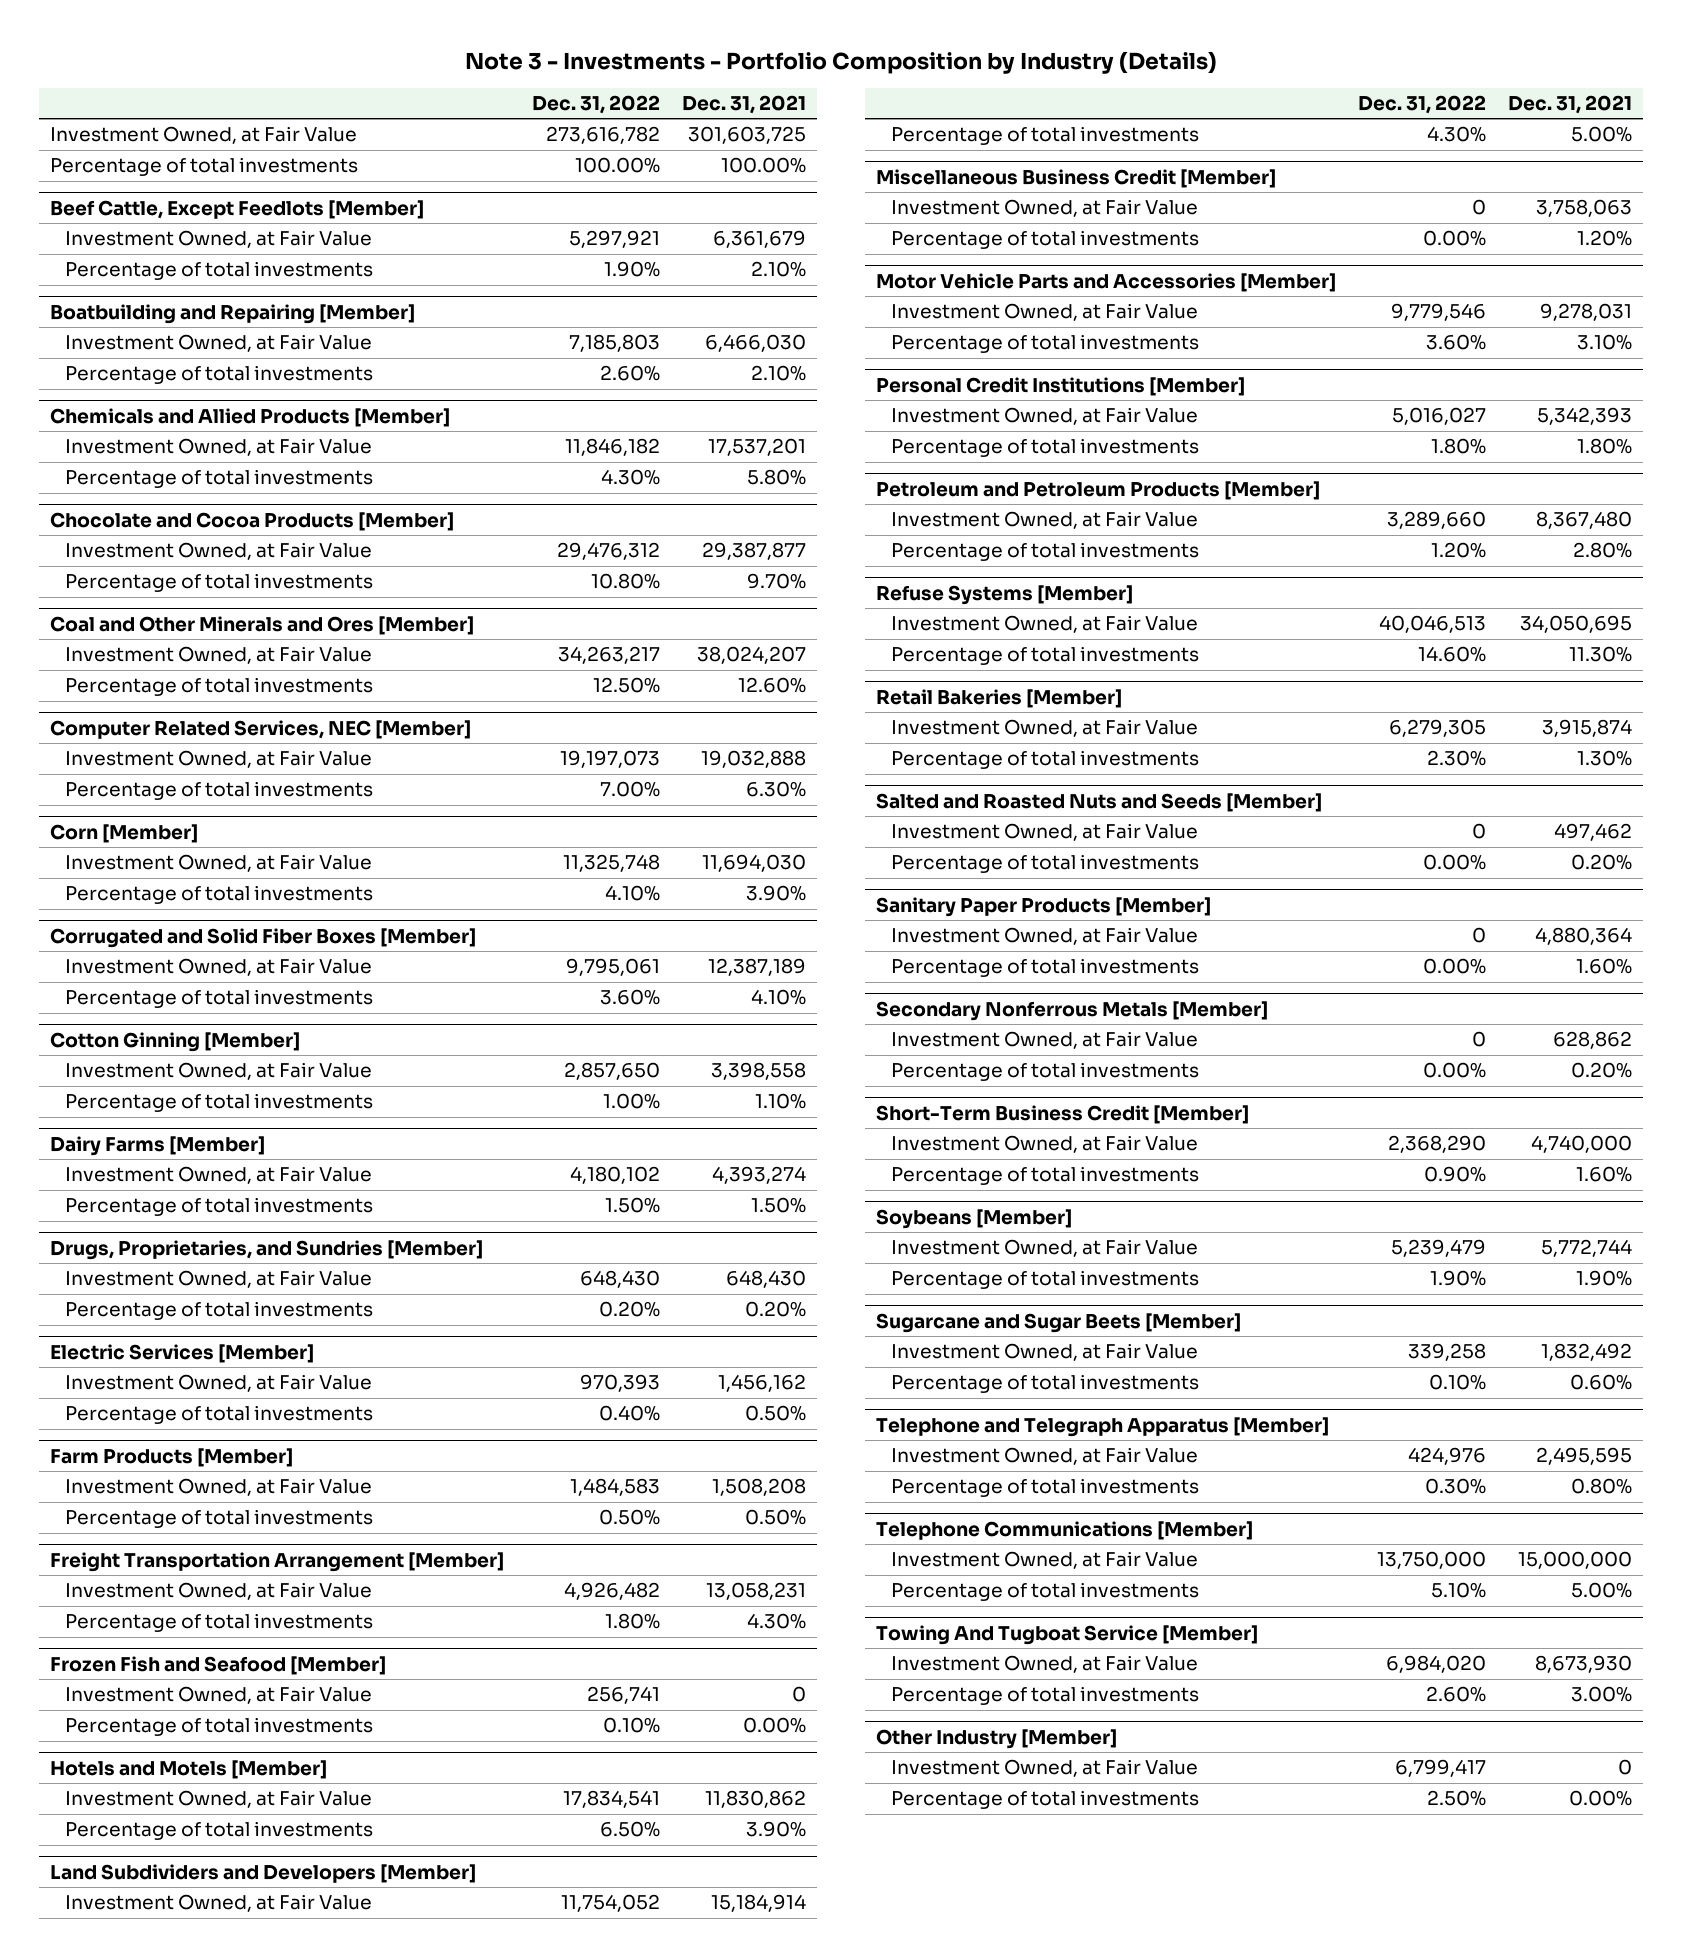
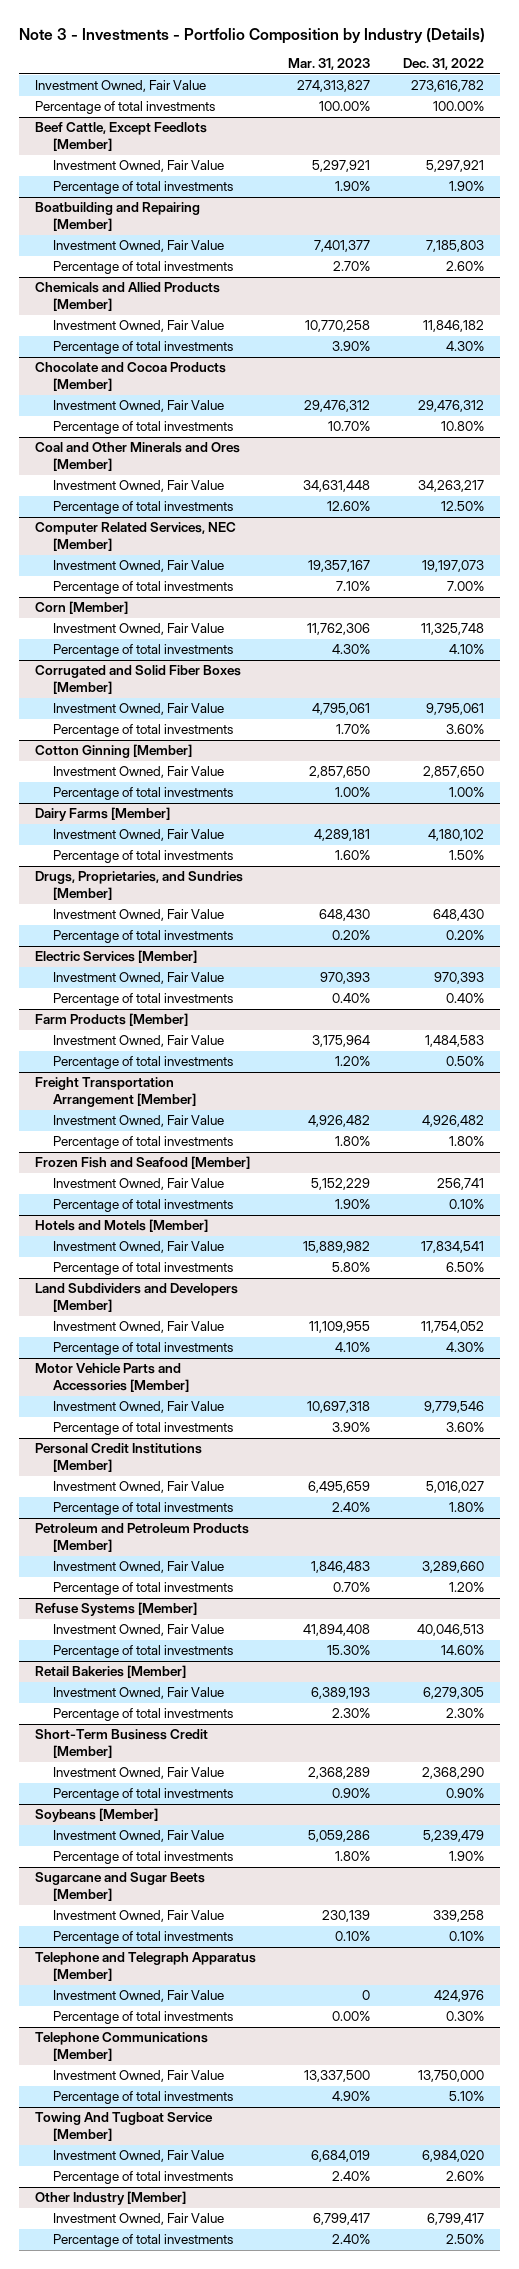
- | Dec. 31, 2022 | Dec. 31, 2021
+ | Mar. 31, 2023 | Dec. 31, 2022
- Investment Owned, at Fair Value | 273,616,782 | 301,603,725
+ Investment Owned, Fair Value | 274,313,827 | 273,616,782
@ Beef Cattle, Except Feedlots [Member]
- Investment Owned, at Fair Value | 5,297,921 | 6,361,679
+ Investment Owned, Fair Value | 5,297,921 | 5,297,921
@ Boatbuilding and Repairing [Member]
- Investment Owned, at Fair Value | 7,185,803 | 6,466,030
+ Investment Owned, Fair Value | 7,401,377 | 7,185,803
@ Chemicals and Allied Products [Member]
- Investment Owned, at Fair Value | 11,846,182 | 17,537,201
+ Investment Owned, Fair Value | 10,770,258 | 11,846,182
@ Chocolate and Cocoa Products [Member]
- Investment Owned, at Fair Value | 29,476,312 | 29,387,877
+ Investment Owned, Fair Value | 29,476,312 | 29,476,312
@ Coal and Other Minerals and Ores [Member]
- Investment Owned, at Fair Value | 34,263,217 | 38,024,207
+ Investment Owned, Fair Value | 34,631,448 | 34,263,217
@ Computer Related Services, NEC [Member]
- Investment Owned, at Fair Value | 19,197,073 | 19,032,888
+ Investment Owned, Fair Value | 19,357,167 | 19,197,073
@ Corn [Member]
- Investment Owned, at Fair Value | 11,325,748 | 11,694,030
+ Investment Owned, Fair Value | 11,762,306 | 11,325,748
@ Corrugated and Solid Fiber Boxes [Member]
- Investment Owned, at Fair Value | 9,795,061 | 12,387,189
+ Investment Owned, Fair Value | 4,795,061 | 9,795,061
@ Cotton Ginning [Member]
- Investment Owned, at Fair Value | 2,857,650 | 3,398,558
+ Investment Owned, Fair Value | 2,857,650 | 2,857,650
@ Dairy Farms [Member]
- Investment Owned, at Fair Value | 4,180,102 | 4,393,274
+ Investment Owned, Fair Value | 4,289,181 | 4,180,102
@ Drugs, Proprietaries, and Sundries [Member]
- Investment Owned, at Fair Value | 648,430 | 648,430
+ Investment Owned, Fair Value | 648,430 | 648,430
@ Electric Services [Member]
- Investment Owned, at Fair Value | 970,393 | 1,456,162
+ Investment Owned, Fair Value | 970,393 | 970,393
@ Farm Products [Member]
- Investment Owned, at Fair Value | 1,484,583 | 1,508,208
+ Investment Owned, Fair Value | 3,175,964 | 1,484,583
@ Freight Transportation Arrangement [Member]
- Investment Owned, at Fair Value | 4,926,482 | 13,058,231
+ Investment Owned, Fair Value | 4,926,482 | 4,926,482
@ Frozen Fish and Seafood [Member]
- Investment Owned, at Fair Value | 256,741 | 0
+ Investment Owned, Fair Value | 5,152,229 | 256,741
@ Hotels and Motels [Member]
- Investment Owned, at Fair Value | 17,834,541 | 11,830,862
+ Investment Owned, Fair Value | 15,889,982 | 17,834,541
@ Land Subdividers and Developers [Member]
- Investment Owned, at Fair Value | 11,754,052 | 15,184,914
+ Investment Owned, Fair Value | 11,109,955 | 11,754,052
- Miscellaneous Business Credit [Member]
- Investment Owned, at Fair Value | 0 | 3,758,063
- Percentage of total investments | 0.00% | 1.20%
@ Motor Vehicle Parts and Accessories [Member]
- Investment Owned, at Fair Value | 9,779,546 | 9,278,031
+ Investment Owned, Fair Value | 10,697,318 | 9,779,546
@ Personal Credit Institutions [Member]
- Investment Owned, at Fair Value | 5,016,027 | 5,342,393
+ Investment Owned, Fair Value | 6,495,659 | 5,016,027
@ Petroleum and Petroleum Products [Member]
- Investment Owned, at Fair Value | 3,289,660 | 8,367,480
+ Investment Owned, Fair Value | 1,846,483 | 3,289,660
@ Refuse Systems [Member]
- Investment Owned, at Fair Value | 40,046,513 | 34,050,695
+ Investment Owned, Fair Value | 41,894,408 | 40,046,513
@ Retail Bakeries [Member]
- Investment Owned, at Fair Value | 6,279,305 | 3,915,874
+ Investment Owned, Fair Value | 6,389,193 | 6,279,305
- Salted and Roasted Nuts and Seeds [Member]
- Investment Owned, at Fair Value | 0 | 497,462
- Percentage of total investments | 0.00% | 0.20%
- Sanitary Paper Products [Member]
- Investment Owned, at Fair Value | 0 | 4,880,364
- Percentage of total investments | 0.00% | 1.60%
- Secondary Nonferrous Metals [Member]
- Investment Owned, at Fair Value | 0 | 628,862
- Percentage of total investments | 0.00% | 0.20%
@ Short-Term Business Credit [Member]
- Investment Owned, at Fair Value | 2,368,290 | 4,740,000
+ Investment Owned, Fair Value | 2,368,289 | 2,368,290
@ Soybeans [Member]
- Investment Owned, at Fair Value | 5,239,479 | 5,772,744
+ Investment Owned, Fair Value | 5,059,286 | 5,239,479
@ Sugarcane and Sugar Beets [Member]
- Investment Owned, at Fair Value | 339,258 | 1,832,492
+ Investment Owned, Fair Value | 230,139 | 339,258
@ Telephone and Telegraph Apparatus [Member]
- Investment Owned, at Fair Value | 424,976 | 2,495,595
+ Investment Owned, Fair Value | 0 | 424,976
@ Telephone Communications [Member]
- Investment Owned, at Fair Value | 13,750,000 | 15,000,000
+ Investment Owned, Fair Value | 13,337,500 | 13,750,000
@ Towing And Tugboat Service [Member]
- Investment Owned, at Fair Value | 6,984,020 | 8,673,930
+ Investment Owned, Fair Value | 6,684,019 | 6,984,020
@ Other Industry [Member]
- Investment Owned, at Fair Value | 6,799,417 | 0
+ Investment Owned, Fair Value | 6,799,417 | 6,799,417

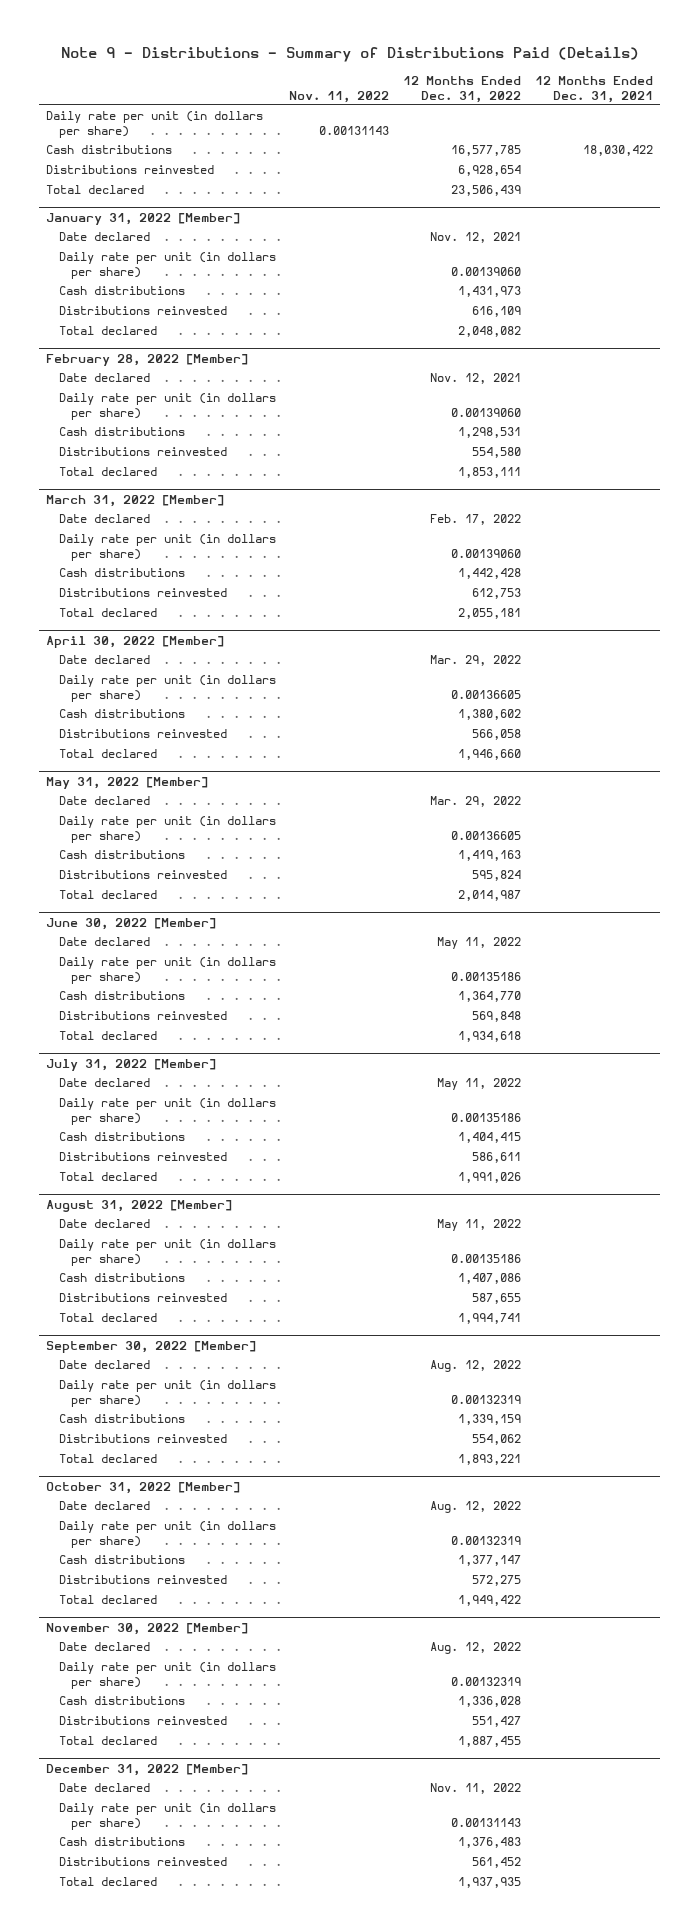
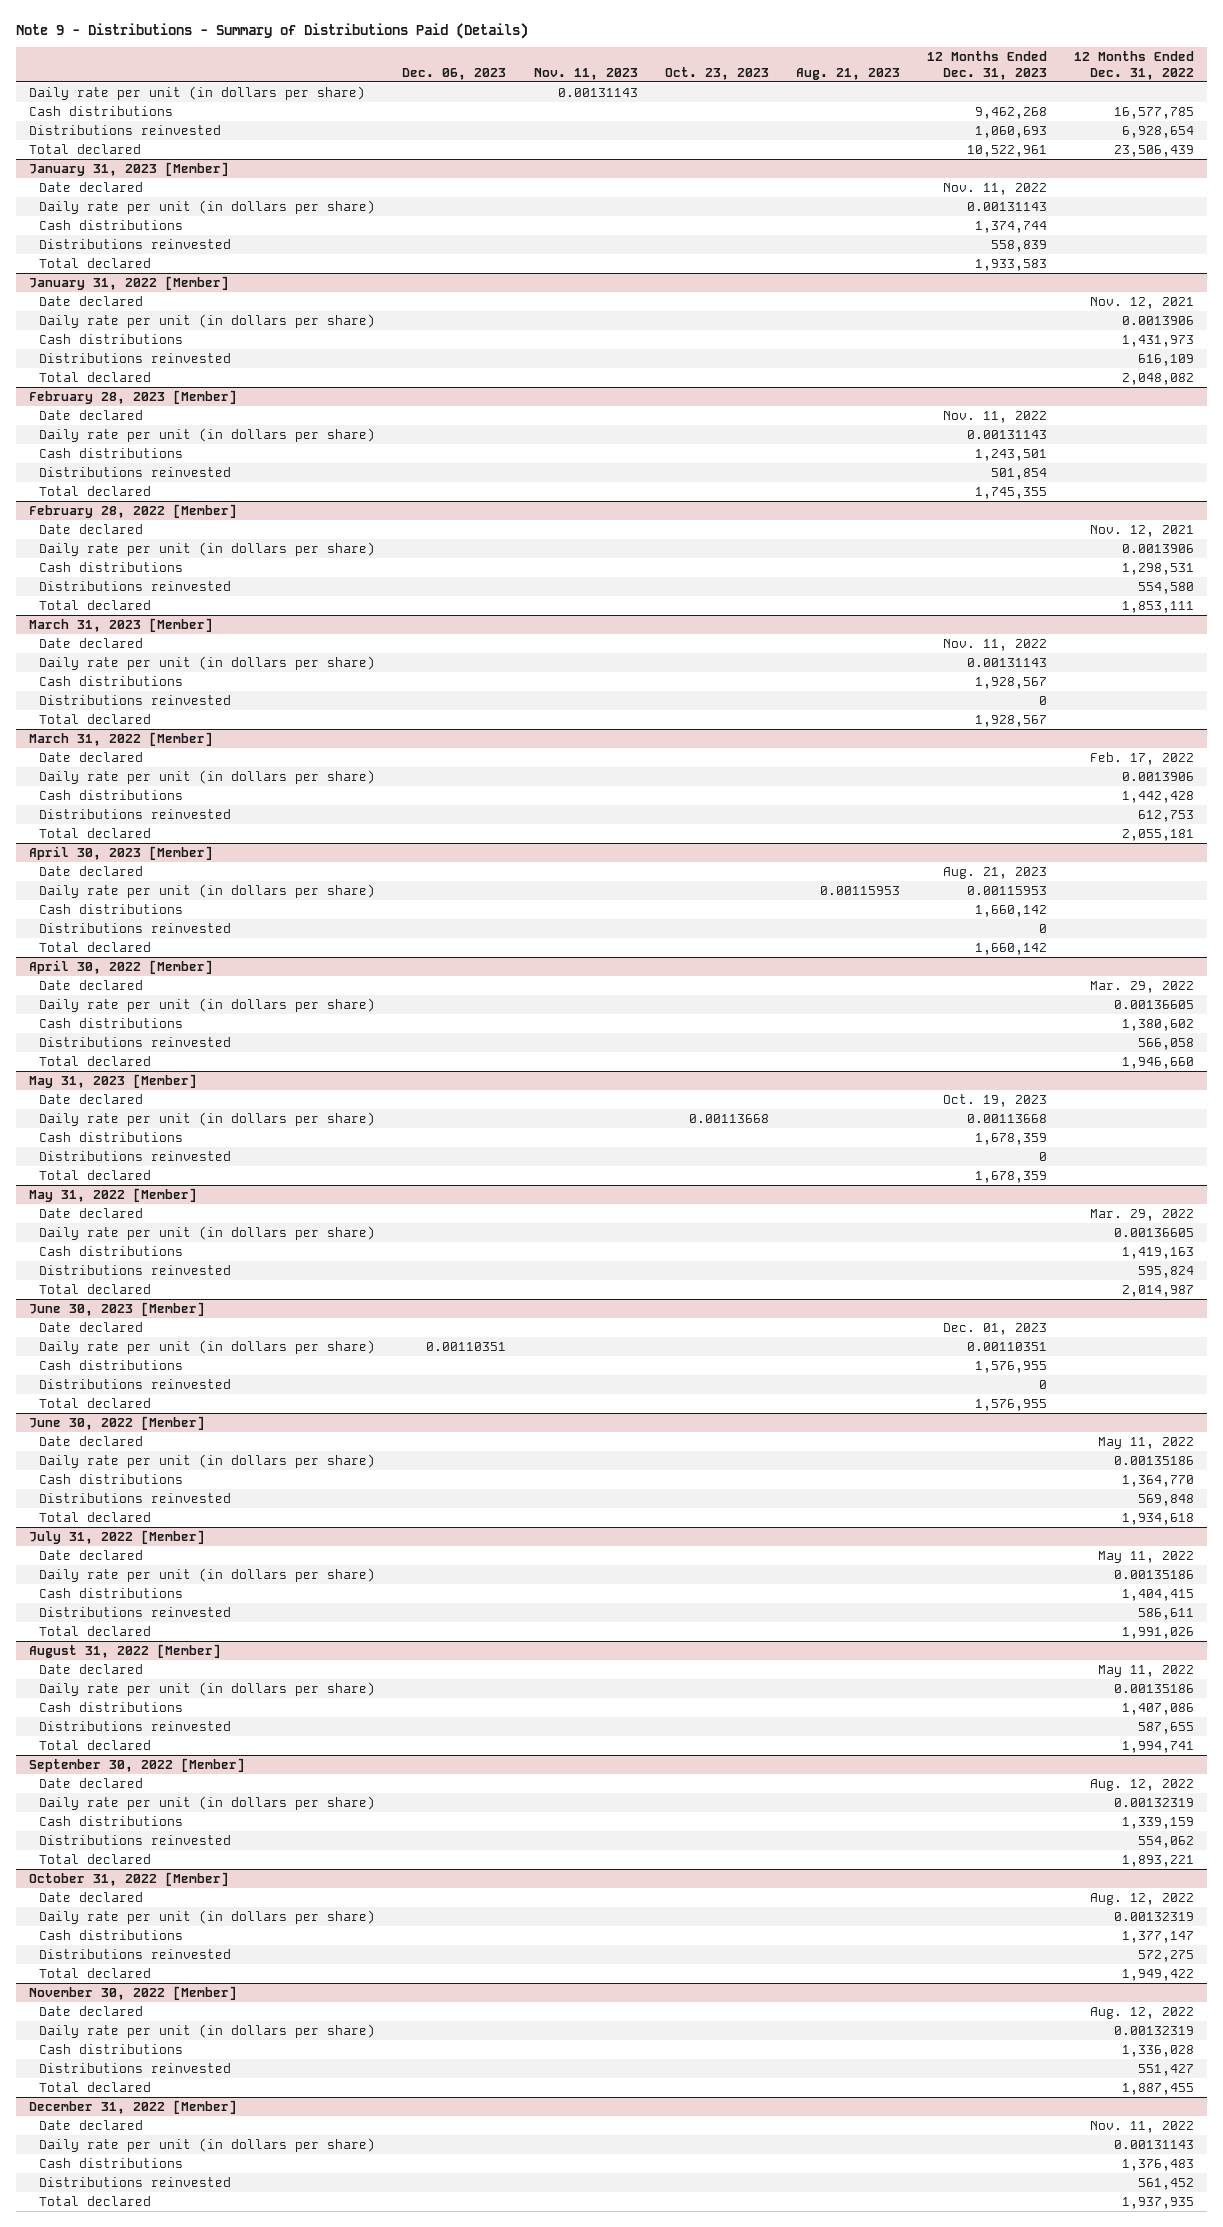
- | Nov. 11, 2022 | 12 Months Ended Dec. 31, 2022 | 12 Months Ended Dec. 31, 2021
+ | Dec. 06, 2023 | Nov. 11, 2023 | Oct. 23, 2023 | Aug. 21, 2023 | 12 Months Ended Dec. 31, 2023 | 12 Months Ended Dec. 31, 2022
+ January 31, 2023 [Member]
+ Date declared | | | | | Nov. 11, 2022 |
+ Daily rate per unit (in dollars per share) | | | | | 0.00131143 |
+ Cash distributions | | | | | 1,374,744 |
+ Distributions reinvested | | | | | 558,839 |
+ Total declared | | | | | 1,933,583 |
@ January 31, 2022 [Member]
- Daily rate per unit (in dollars per share) | | 0.00139060 |
+ Daily rate per unit (in dollars per share) | | | | | | 0.0013906
+ February 28, 2023 [Member]
+ Date declared | | | | | Nov. 11, 2022 |
+ Daily rate per unit (in dollars per share) | | | | | 0.00131143 |
+ Cash distributions | | | | | 1,243,501 |
+ Distributions reinvested | | | | | 501,854 |
+ Total declared | | | | | 1,745,355 |
@ February 28, 2022 [Member]
- Daily rate per unit (in dollars per share) | | 0.00139060 |
+ Daily rate per unit (in dollars per share) | | | | | | 0.0013906
+ March 31, 2023 [Member]
+ Date declared | | | | | Nov. 11, 2022 |
+ Daily rate per unit (in dollars per share) | | | | | 0.00131143 |
+ Cash distributions | | | | | 1,928,567 |
+ Distributions reinvested | | | | | 0 |
+ Total declared | | | | | 1,928,567 |
@ March 31, 2022 [Member]
- Daily rate per unit (in dollars per share) | | 0.00139060 |
+ Daily rate per unit (in dollars per share) | | | | | | 0.0013906
+ April 30, 2023 [Member]
+ Date declared | | | | | Aug. 21, 2023 |
+ Daily rate per unit (in dollars per share) | | | | 0.00115953 | 0.00115953 |
+ Cash distributions | | | | | 1,660,142 |
+ Distributions reinvested | | | | | 0 |
+ Total declared | | | | | 1,660,142 |
+ May 31, 2023 [Member]
+ Date declared | | | | | Oct. 19, 2023 |
+ Daily rate per unit (in dollars per share) | | | 0.00113668 | | 0.00113668 |
+ Cash distributions | | | | | 1,678,359 |
+ Distributions reinvested | | | | | 0 |
+ Total declared | | | | | 1,678,359 |
+ June 30, 2023 [Member]
+ Date declared | | | | | Dec. 01, 2023 |
+ Daily rate per unit (in dollars per share) | 0.00110351 | | | | 0.00110351 |
+ Cash distributions | | | | | 1,576,955 |
+ Distributions reinvested | | | | | 0 |
+ Total declared | | | | | 1,576,955 |

